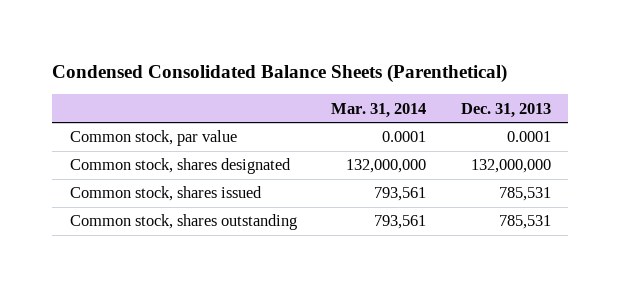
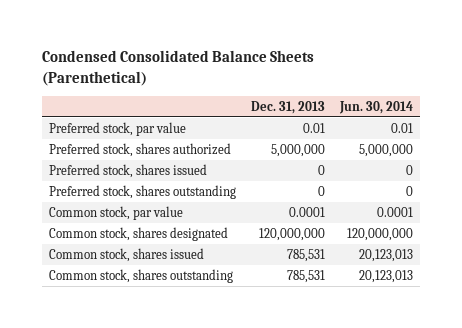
- | Mar. 31, 2014 | Dec. 31, 2013
+ | Dec. 31, 2013 | Jun. 30, 2014
+ Preferred stock, par value | 0.01 | 0.01
+ Preferred stock, shares authorized | 5,000,000 | 5,000,000
+ Preferred stock, shares issued | 0 | 0
+ Preferred stock, shares outstanding | 0 | 0
- Common stock, shares designated | 132,000,000 | 132,000,000
+ Common stock, shares designated | 120,000,000 | 120,000,000

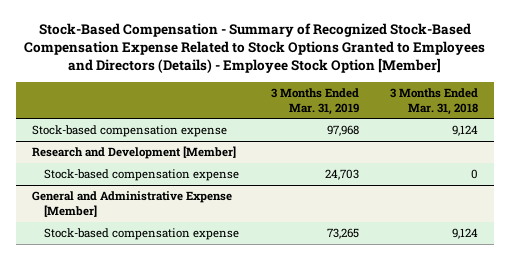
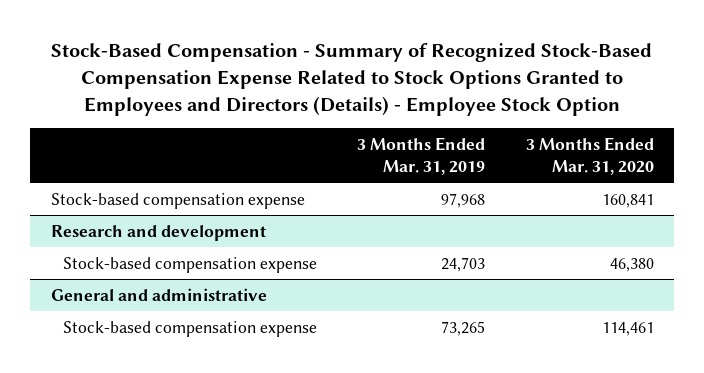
- Stock-Based Compensation - Summary of Recognized Stock-Based Compensation Expense Related to Stock Options Granted to Employees and Directors (Details) - Employee Stock Option [Member]
+ Stock-Based Compensation - Summary of Recognized Stock-Based Compensation Expense Related to Stock Options Granted to Employees and Directors (Details) - Employee Stock Option
- | 3 Months Ended Mar. 31, 2019 | 3 Months Ended Mar. 31, 2018
+ | 3 Months Ended Mar. 31, 2019 | 3 Months Ended Mar. 31, 2020
- Research and Development [Member]
+ Research and development
- General and Administrative Expense [Member]
+ General and administrative

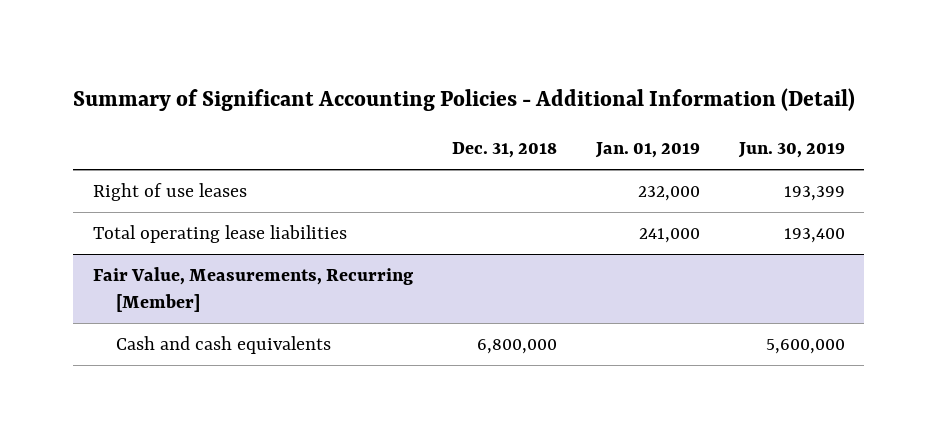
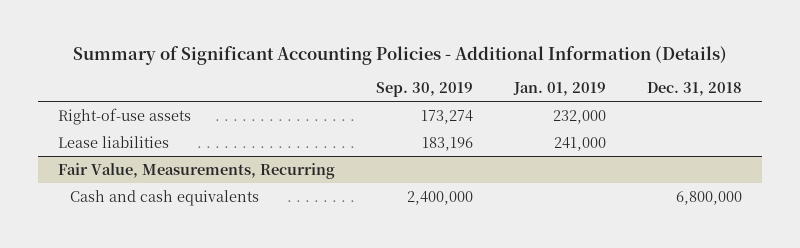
- Summary of Significant Accounting Policies - Additional Information (Detail)
+ Summary of Significant Accounting Policies - Additional Information (Details)
- | Dec. 31, 2018 | Jan. 01, 2019 | Jun. 30, 2019
+ | Sep. 30, 2019 | Jan. 01, 2019 | Dec. 31, 2018
- Right of use leases | | 232,000 | 193,399
- Total operating lease liabilities | | 241,000 | 193,400
- Fair Value, Measurements, Recurring [Member]
+ Right-of-use assets | 173,274 | 232,000 |
+ Lease liabilities | 183,196 | 241,000 |
+ Fair Value, Measurements, Recurring

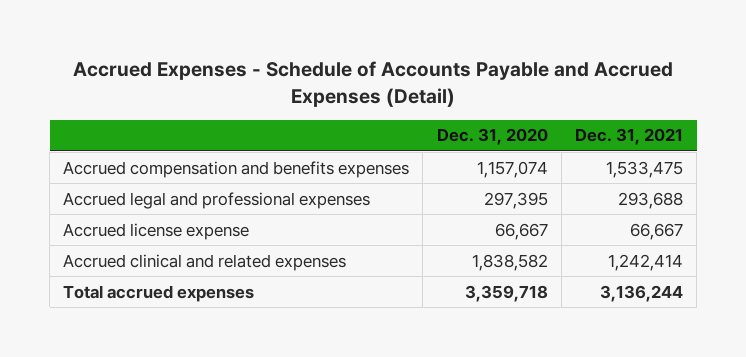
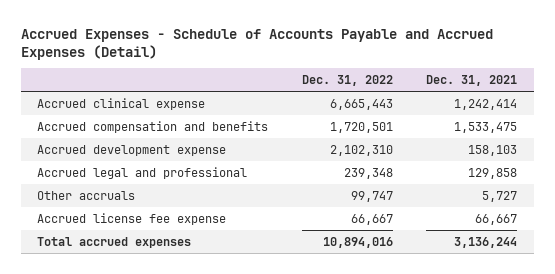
- | Dec. 31, 2020 | Dec. 31, 2021
+ | Dec. 31, 2022 | Dec. 31, 2021
- Accrued compensation and benefits expenses | 1,157,074 | 1,533,475
- Accrued legal and professional expenses | 297,395 | 293,688
- Accrued license expense | 66,667 | 66,667
- Accrued clinical and related expenses | 1,838,582 | 1,242,414
+ Accrued clinical expense | 6,665,443 | 1,242,414
+ Accrued compensation and benefits | 1,720,501 | 1,533,475
+ Accrued development expense | 2,102,310 | 158,103
+ Accrued legal and professional | 239,348 | 129,858
+ Other accruals | 99,747 | 5,727
+ Accrued license fee expense | 66,667 | 66,667

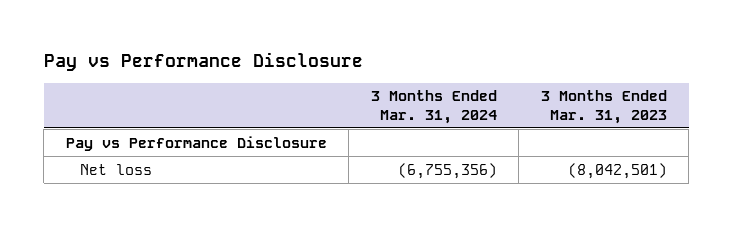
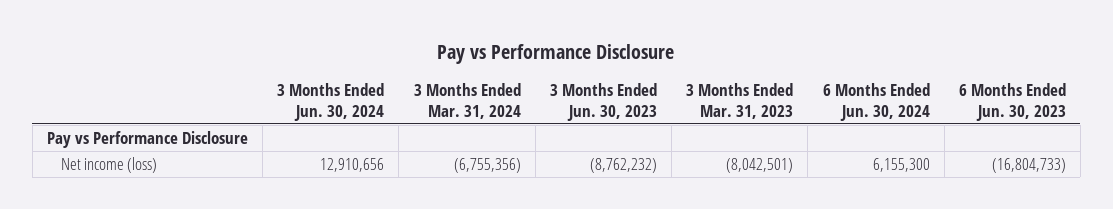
- | 3 Months Ended Mar. 31, 2024 | 3 Months Ended Mar. 31, 2023
+ | 3 Months Ended Jun. 30, 2024 | 3 Months Ended Mar. 31, 2024 | 3 Months Ended Jun. 30, 2023 | 3 Months Ended Mar. 31, 2023 | 6 Months Ended Jun. 30, 2024 | 6 Months Ended Jun. 30, 2023
- Net loss | (6,755,356) | (8,042,501)
+ Net income (loss) | 12,910,656 | (6,755,356) | (8,762,232) | (8,042,501) | 6,155,300 | (16,804,733)

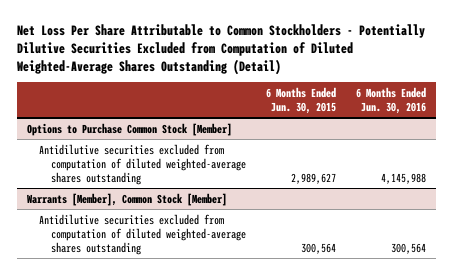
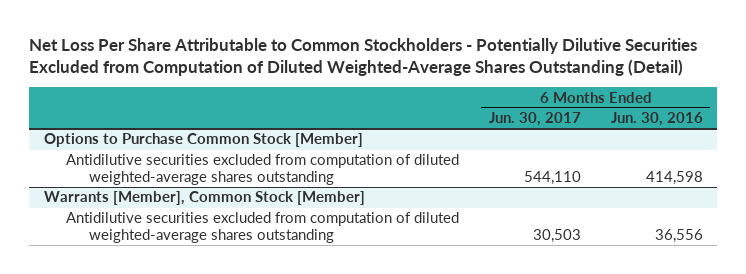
- | 6 Months Ended Jun. 30, 2015 | 6 Months Ended Jun. 30, 2016
+ | 6 Months Ended Jun. 30, 2017 | 6 Months Ended Jun. 30, 2016
@ Options to Purchase Common Stock [Member]
- Antidilutive securities excluded from computation of diluted weighted-average shares outstanding | 2,989,627 | 4,145,988
+ Antidilutive securities excluded from computation of diluted weighted-average shares outstanding | 544,110 | 414,598
@ Warrants [Member], Common Stock [Member]
- Antidilutive securities excluded from computation of diluted weighted-average shares outstanding | 300,564 | 300,564
+ Antidilutive securities excluded from computation of diluted weighted-average shares outstanding | 30,503 | 36,556

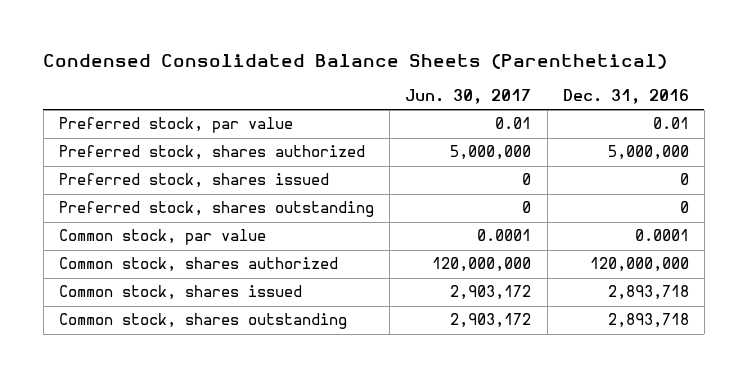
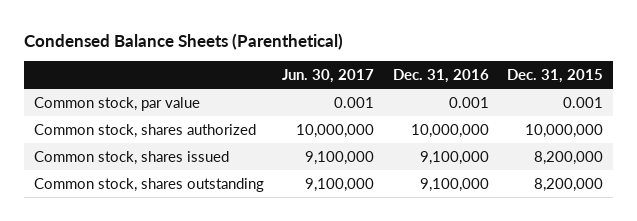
- Condensed Consolidated Balance Sheets (Parenthetical)
+ Condensed Balance Sheets (Parenthetical)
- | Jun. 30, 2017 | Dec. 31, 2016
+ | Jun. 30, 2017 | Dec. 31, 2016 | Dec. 31, 2015
- Preferred stock, par value | 0.01 | 0.01
- Preferred stock, shares authorized | 5,000,000 | 5,000,000
- Preferred stock, shares issued | 0 | 0
- Preferred stock, shares outstanding | 0 | 0
- Common stock, par value | 0.0001 | 0.0001
- Common stock, shares authorized | 120,000,000 | 120,000,000
- Common stock, shares issued | 2,903,172 | 2,893,718
- Common stock, shares outstanding | 2,903,172 | 2,893,718
+ Common stock, par value | 0.001 | 0.001 | 0.001
+ Common stock, shares authorized | 10,000,000 | 10,000,000 | 10,000,000
+ Common stock, shares issued | 9,100,000 | 9,100,000 | 8,200,000
+ Common stock, shares outstanding | 9,100,000 | 9,100,000 | 8,200,000

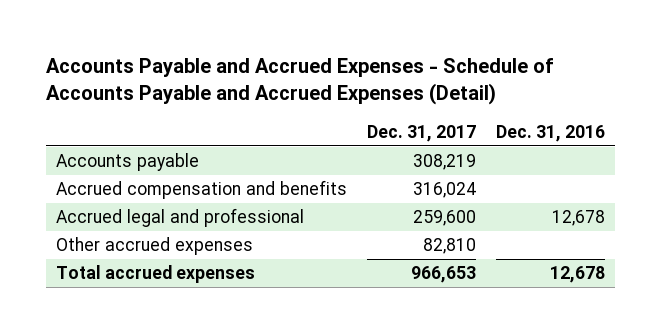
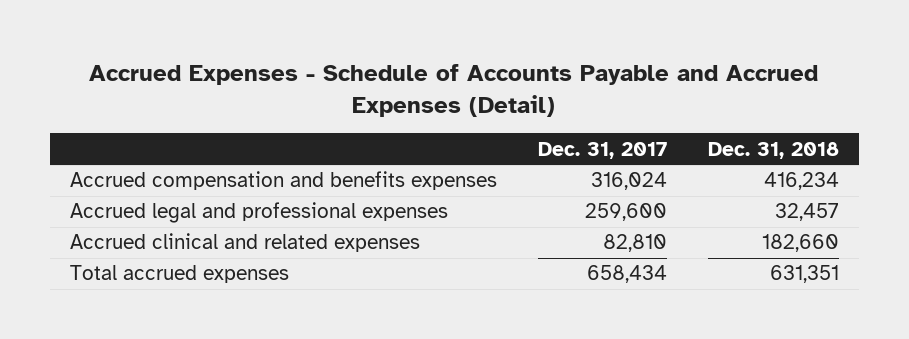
- Accounts Payable and Accrued Expenses - Schedule of Accounts Payable and Accrued Expenses (Detail)
+ Accrued Expenses - Schedule of Accounts Payable and Accrued Expenses (Detail)
- | Dec. 31, 2017 | Dec. 31, 2016
+ | Dec. 31, 2017 | Dec. 31, 2018
- Accounts payable | 308,219 |
- Accrued compensation and benefits | 316,024 |
- Accrued legal and professional | 259,600 | 12,678
- Other accrued expenses | 82,810 |
- Total accrued expenses | 966,653 | 12,678
+ Accrued compensation and benefits expenses | 316,024 | 416,234
+ Accrued legal and professional expenses | 259,600 | 32,457
+ Accrued clinical and related expenses | 82,810 | 182,660
+ Total accrued expenses | 658,434 | 631,351

